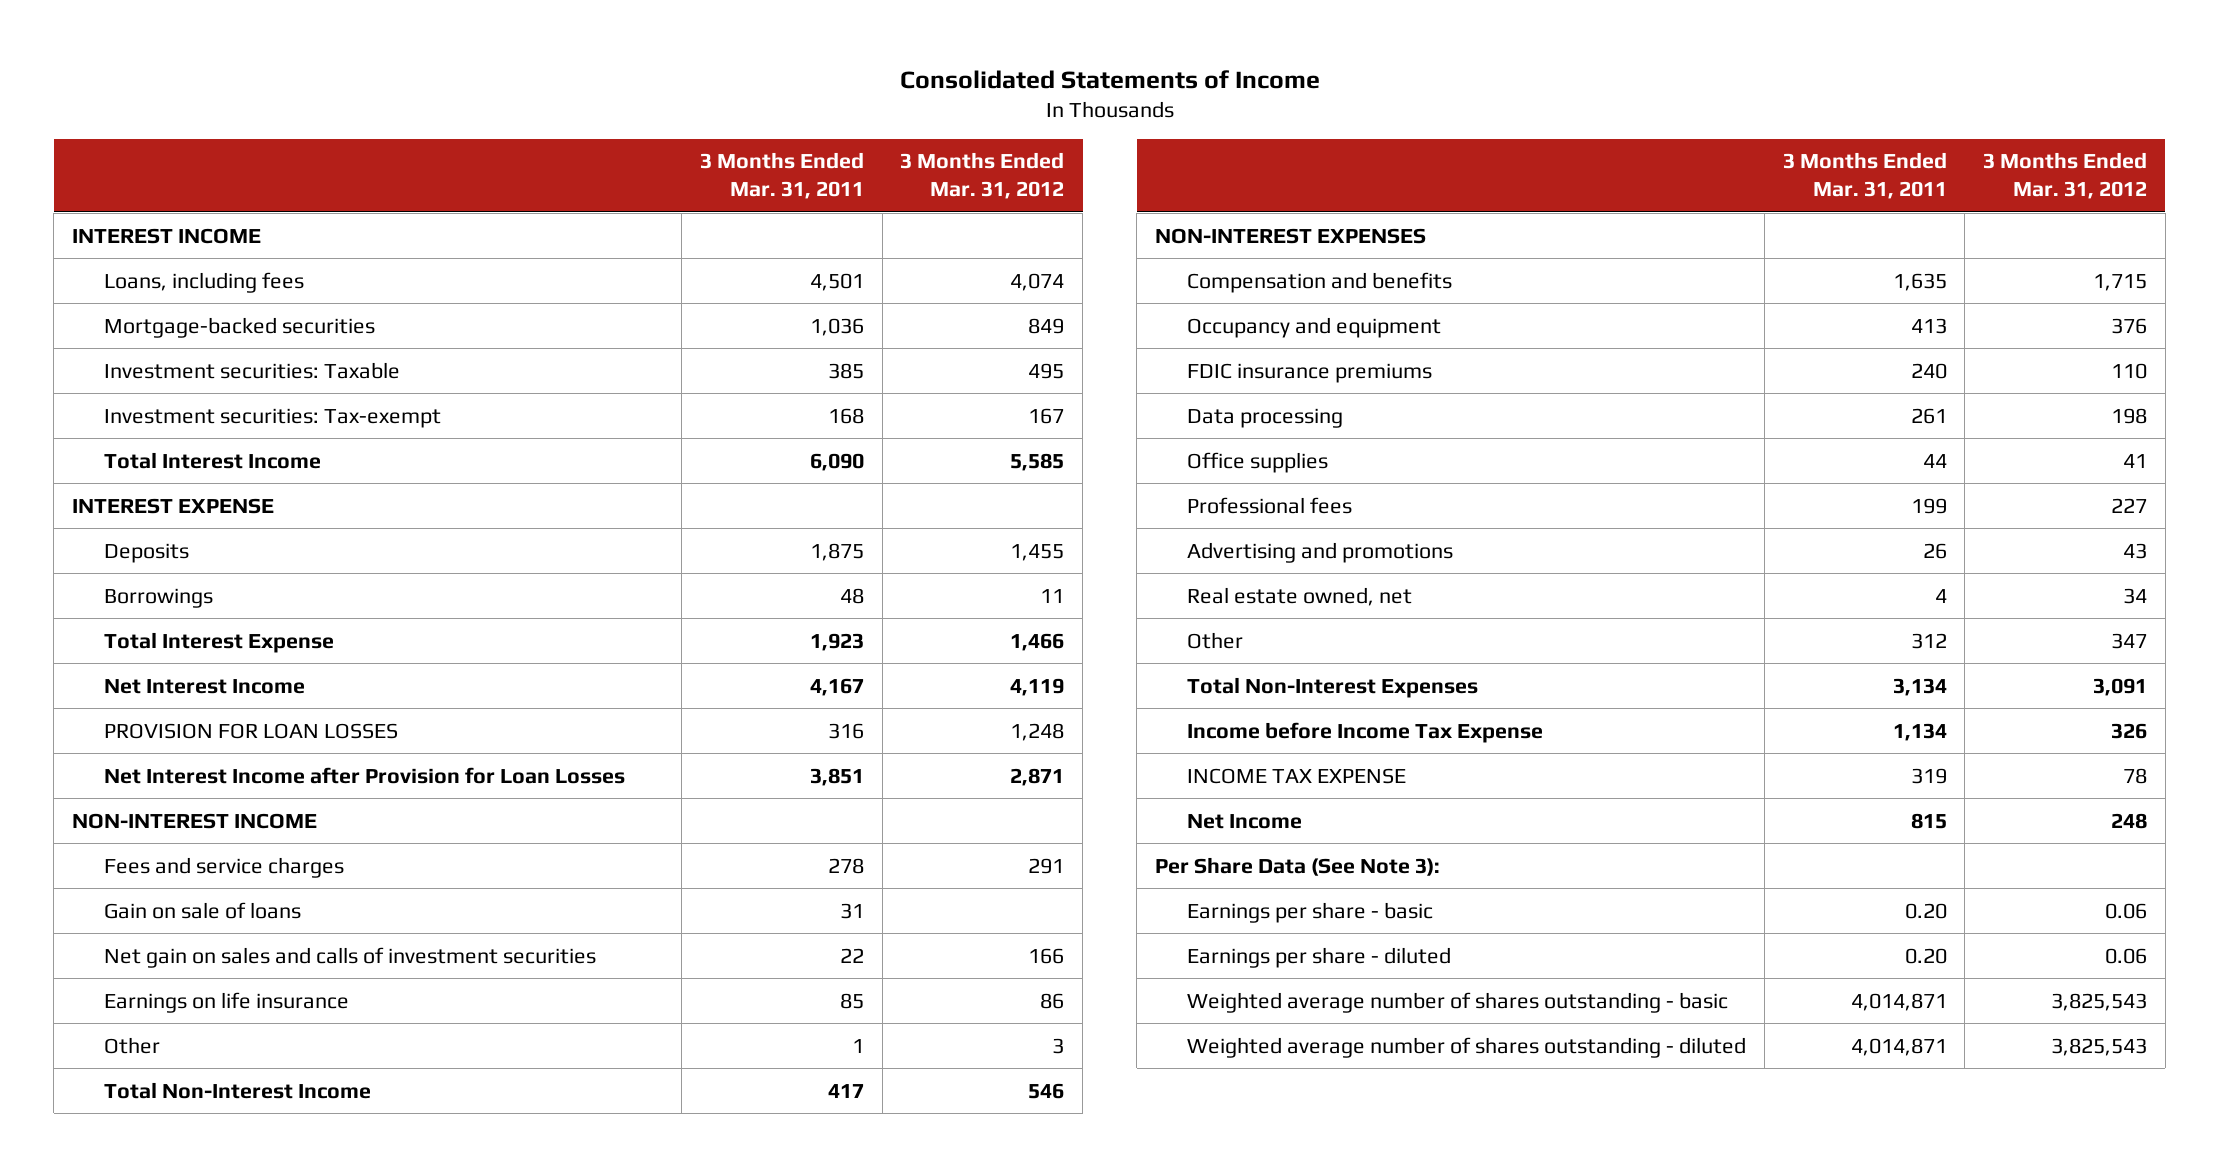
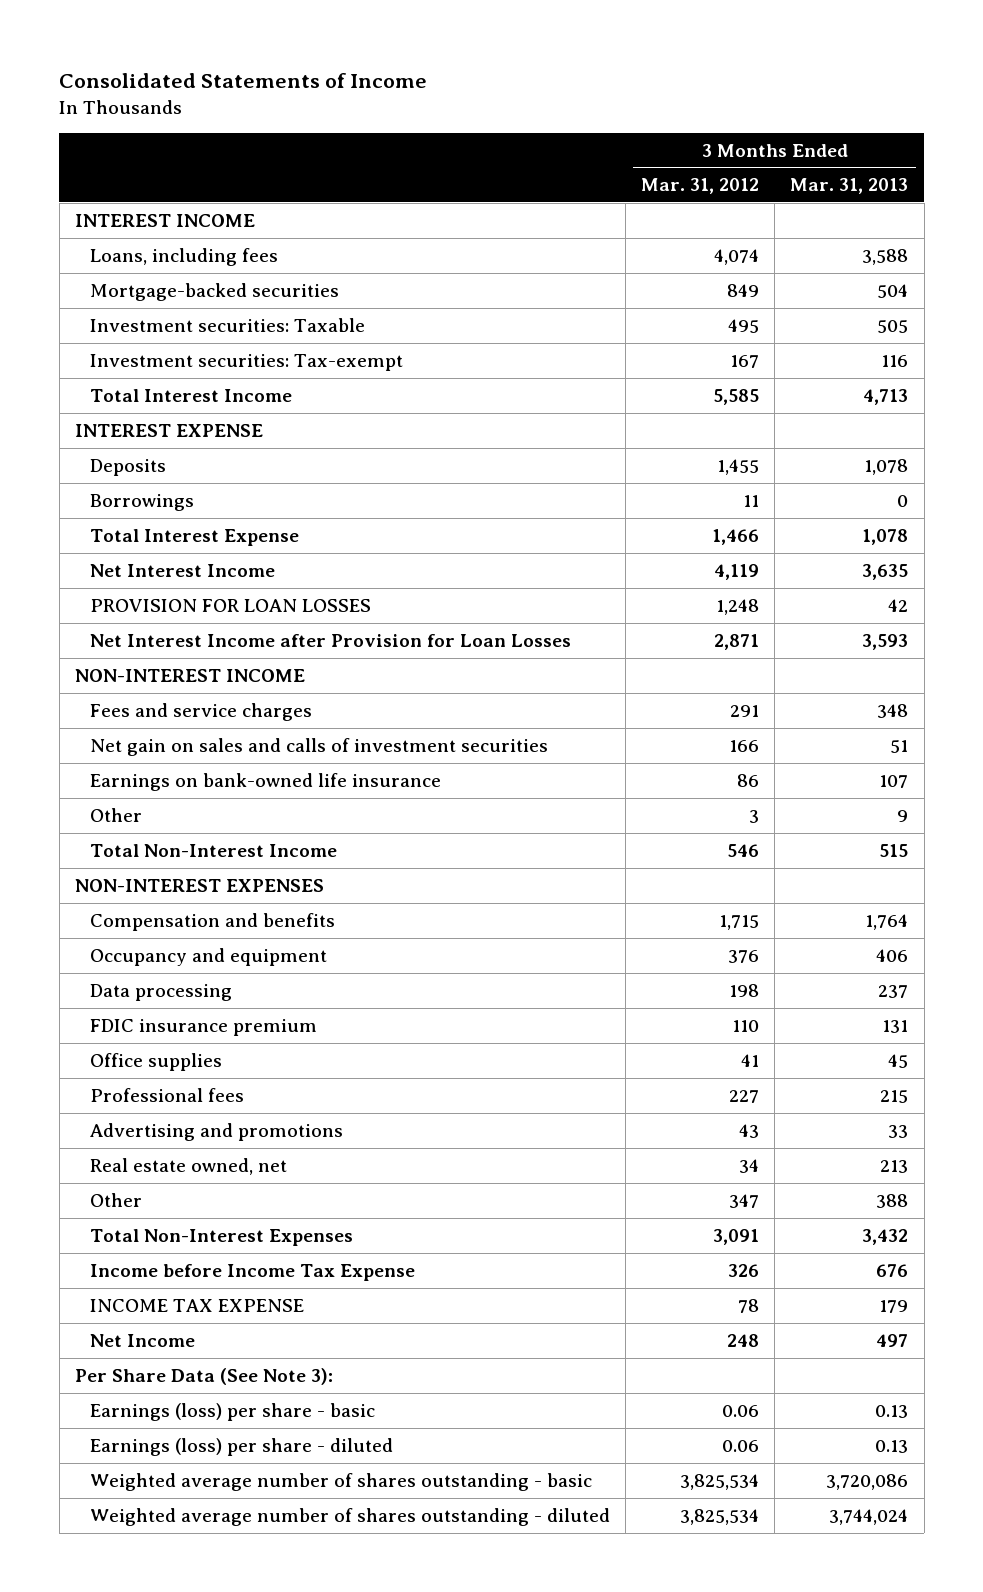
- | 3 Months Ended Mar. 31, 2011 | 3 Months Ended Mar. 31, 2012
+ | 3 Months Ended Mar. 31, 2012 | 3 Months Ended Mar. 31, 2013
- Gain on sale of loans | 31 |
- Earnings on life insurance | 85 | 86
+ Earnings on bank-owned life insurance | 86 | 107
- FDIC insurance premiums | 240 | 110
+ FDIC insurance premium | 110 | 131
- Earnings per share - basic | 0.20 | 0.06
- Earnings per share - diluted | 0.20 | 0.06
- Weighted average number of shares outstanding - basic | 4,014,871 | 3,825,543
- Weighted average number of shares outstanding - diluted | 4,014,871 | 3,825,543
+ Earnings (loss) per share - basic | 0.06 | 0.13
+ Earnings (loss) per share - diluted | 0.06 | 0.13
+ Weighted average number of shares outstanding - basic | 3,825,534 | 3,720,086
+ Weighted average number of shares outstanding - diluted | 3,825,534 | 3,744,024

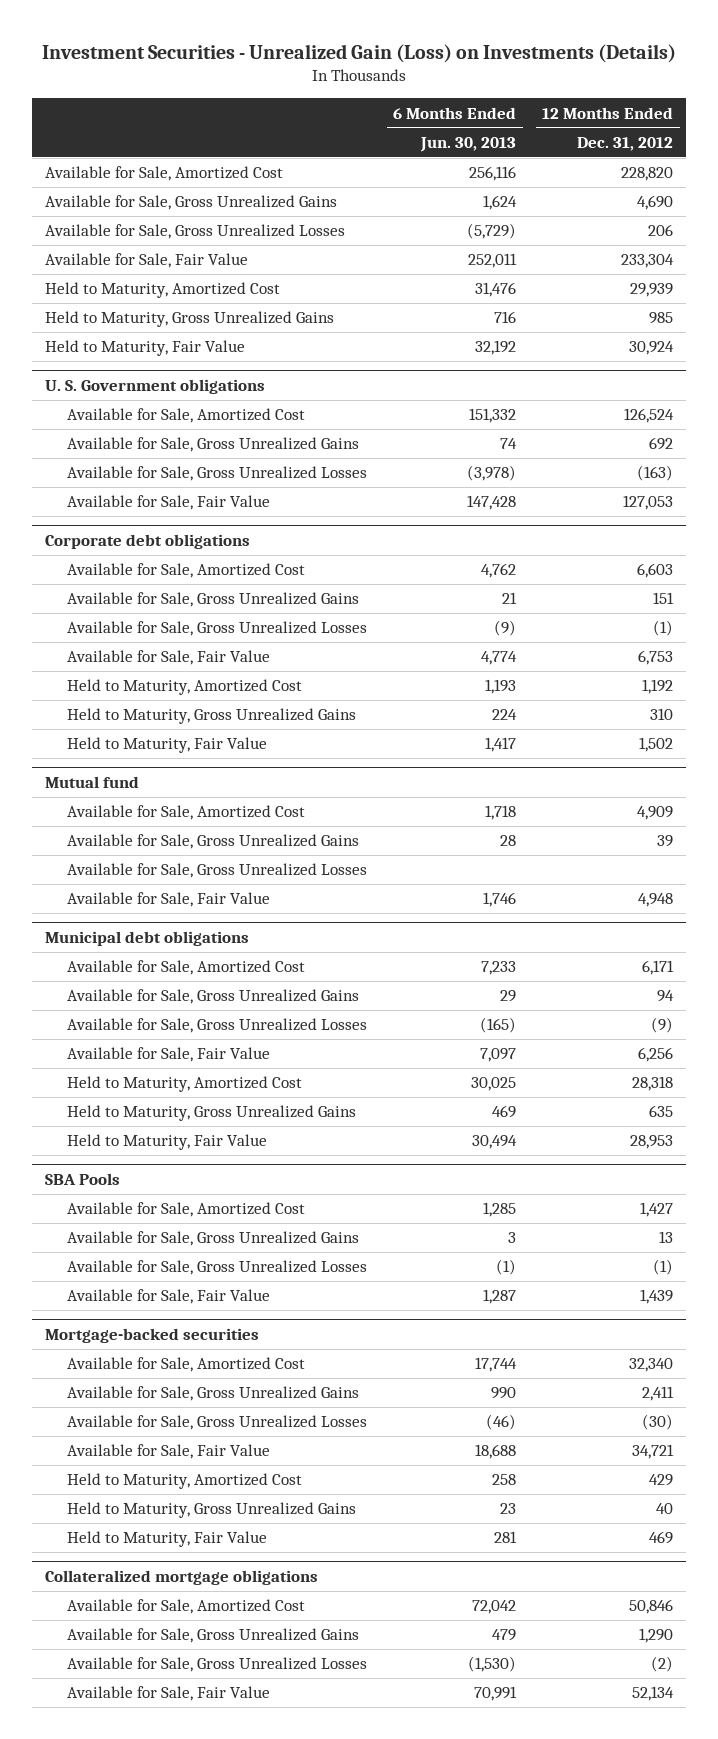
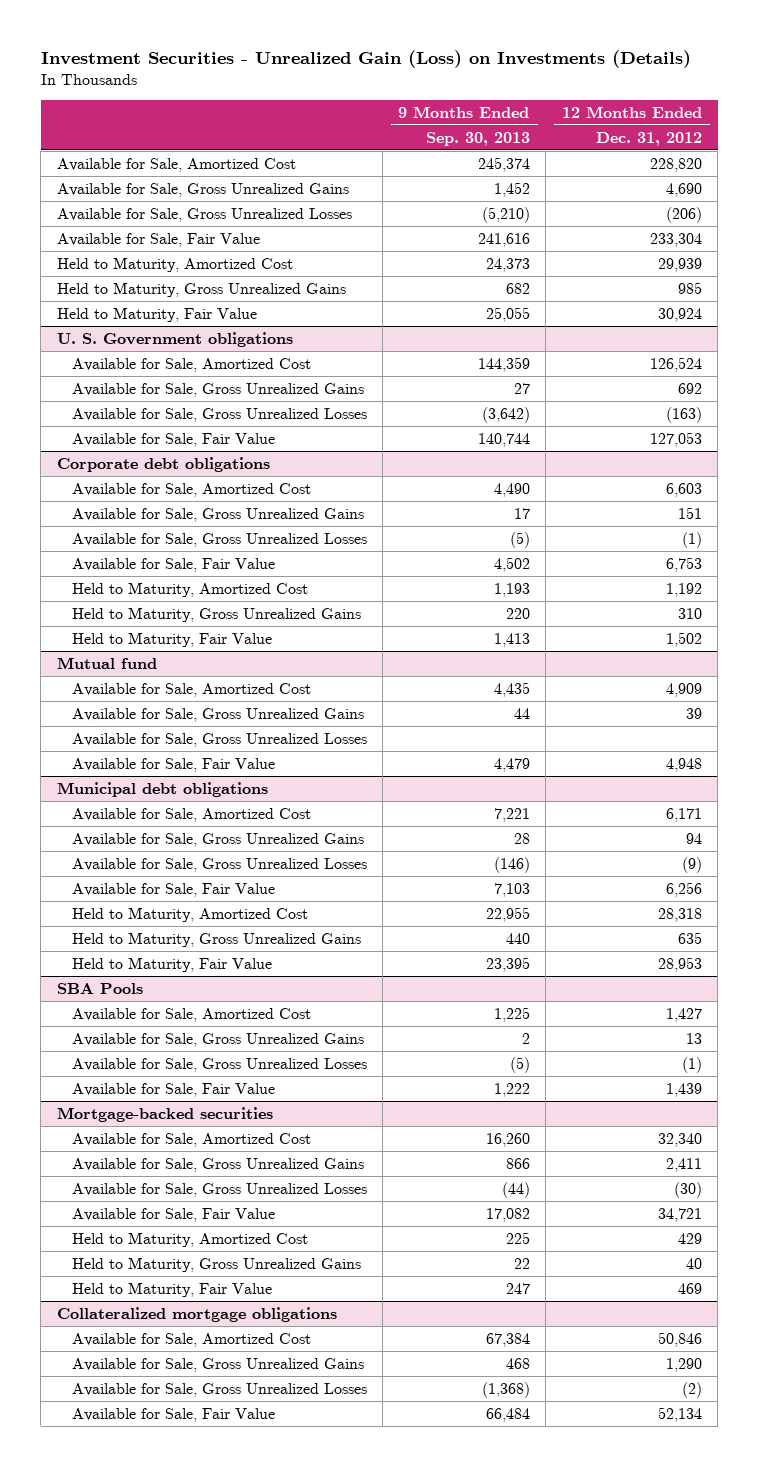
- | 6 Months Ended Jun. 30, 2013 | 12 Months Ended Dec. 31, 2012
+ | 9 Months Ended Sep. 30, 2013 | 12 Months Ended Dec. 31, 2012
- Available for Sale, Gross Unrealized Losses | (5,729) | 206
+ Available for Sale, Gross Unrealized Losses | (5,210) | (206)

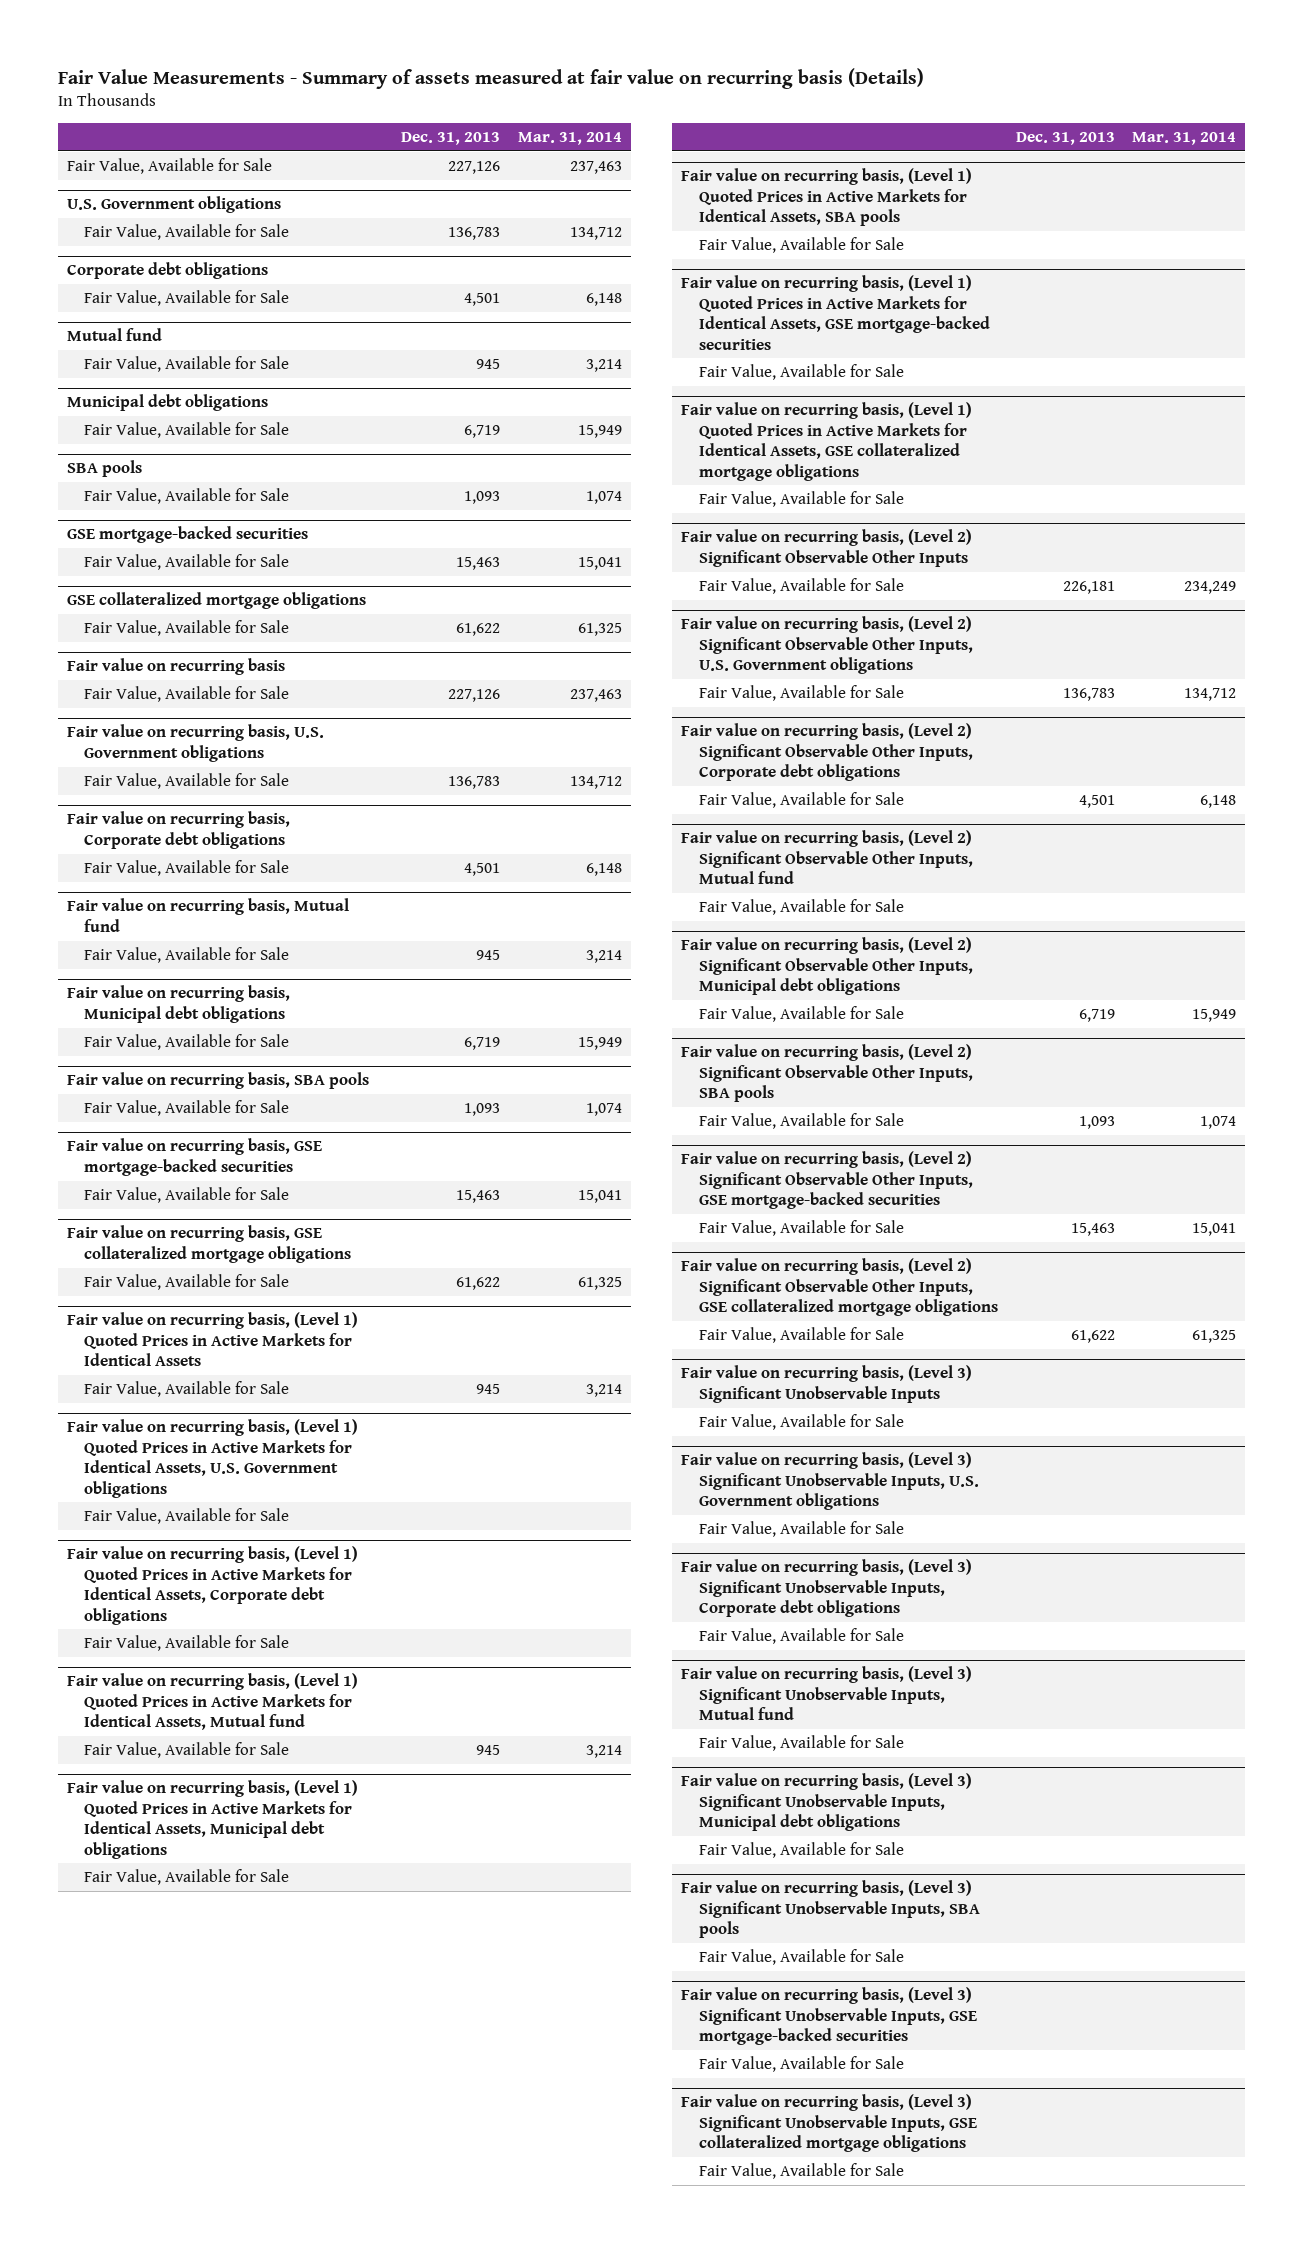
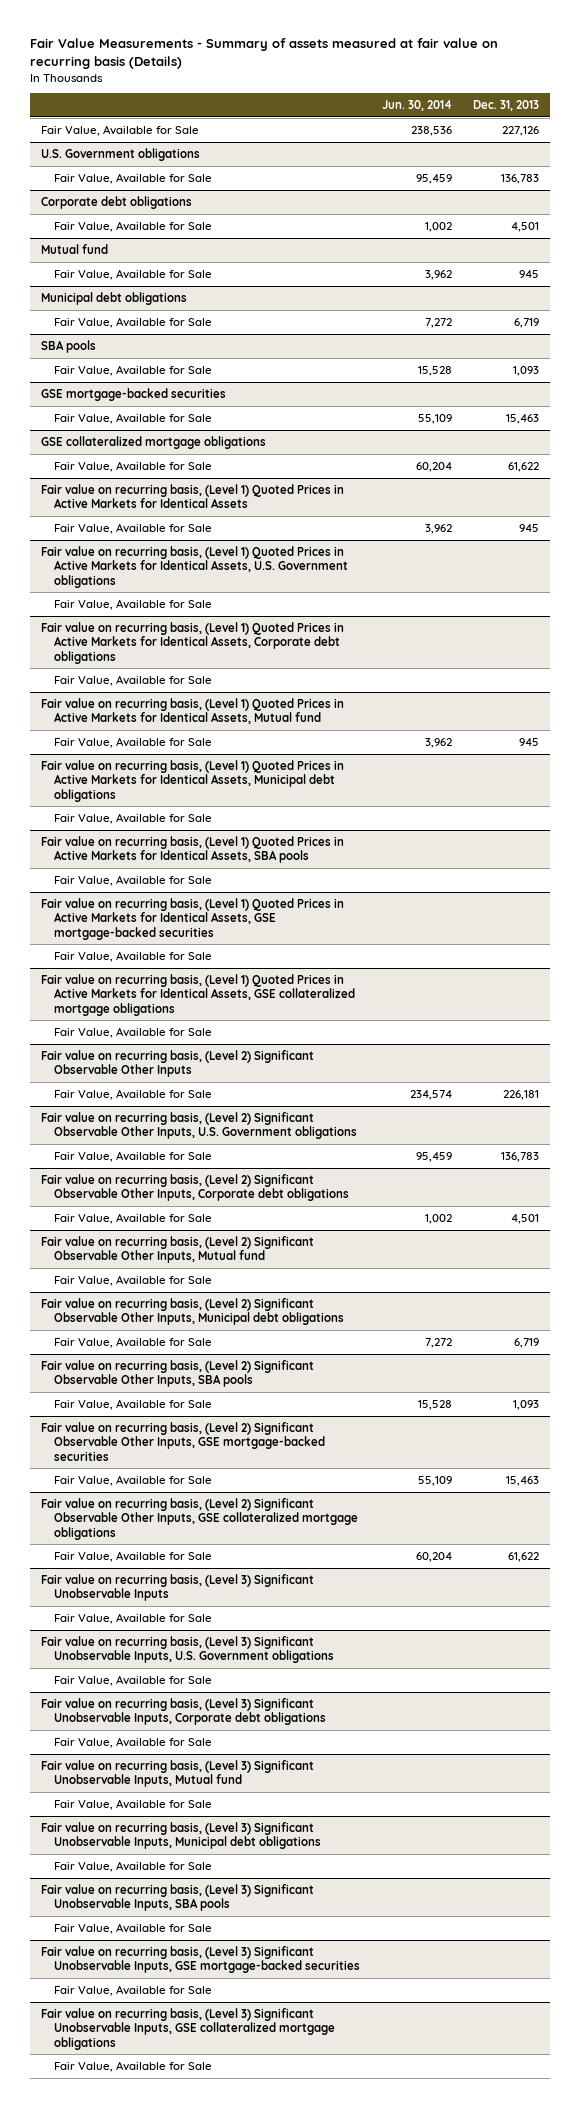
- | Dec. 31, 2013 | Mar. 31, 2014
+ | Jun. 30, 2014 | Dec. 31, 2013
- Fair value on recurring basis
- Fair Value, Available for Sale | 227,126 | 237,463
- Fair value on recurring basis, U.S. Government obligations
- Fair Value, Available for Sale | 136,783 | 134,712
- Fair value on recurring basis, Corporate debt obligations
- Fair Value, Available for Sale | 4,501 | 6,148
- Fair value on recurring basis, Mutual fund
- Fair Value, Available for Sale | 945 | 3,214
- Fair value on recurring basis, Municipal debt obligations
- Fair Value, Available for Sale | 6,719 | 15,949
- Fair value on recurring basis, SBA pools
- Fair Value, Available for Sale | 1,093 | 1,074
- Fair value on recurring basis, GSE mortgage-backed securities
- Fair Value, Available for Sale | 15,463 | 15,041
- Fair value on recurring basis, GSE collateralized mortgage obligations
- Fair Value, Available for Sale | 61,622 | 61,325

